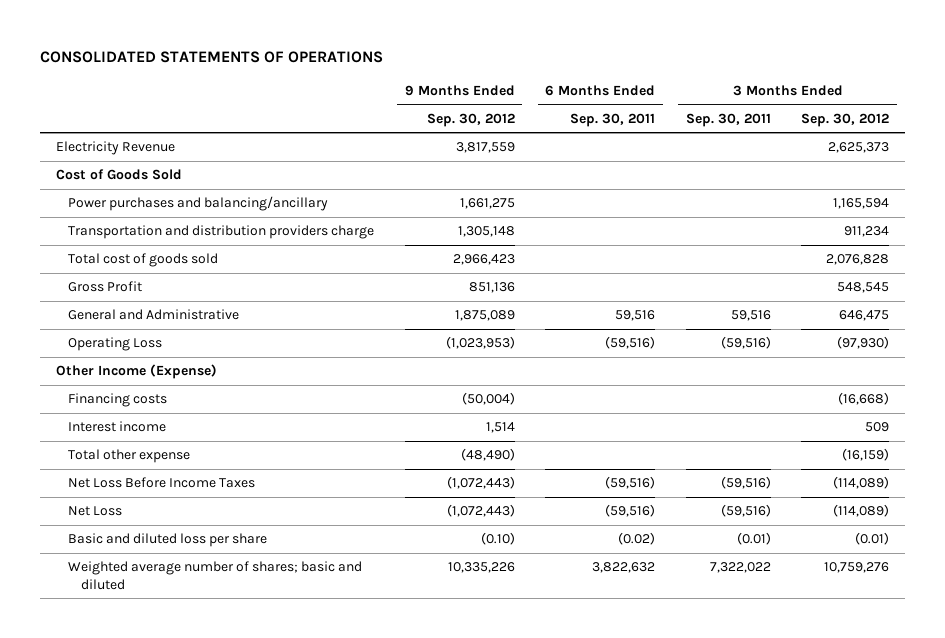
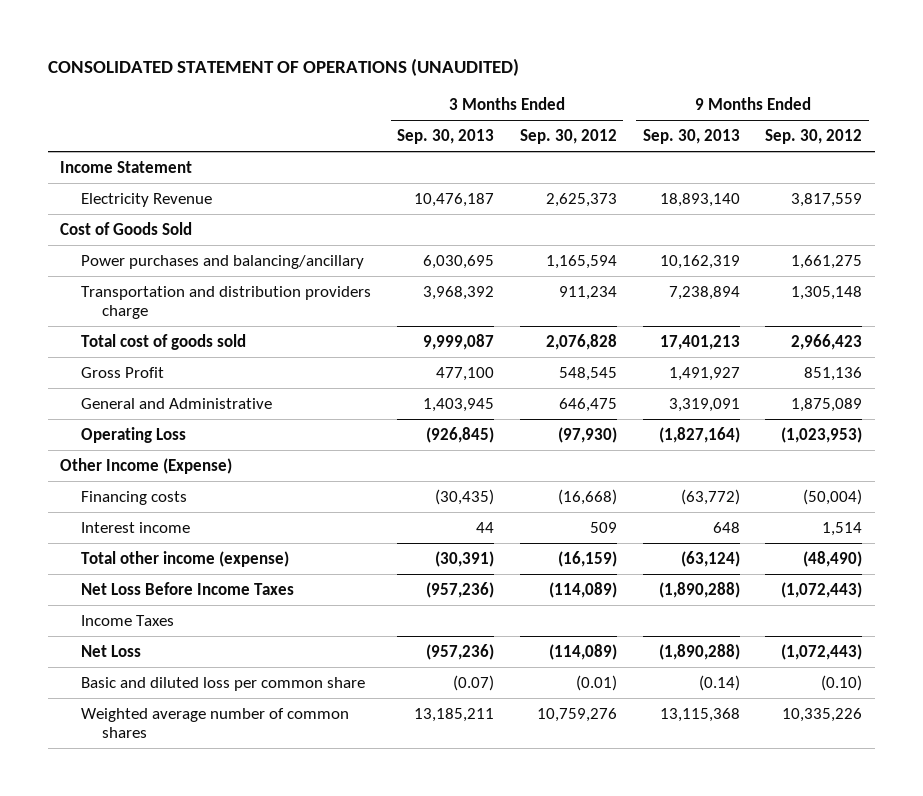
- CONSOLIDATED STATEMENTS OF OPERATIONS
+ CONSOLIDATED STATEMENT OF OPERATIONS (UNAUDITED)
- | 9 Months Ended Sep. 30, 2012 | 6 Months Ended Sep. 30, 2011 | 3 Months Ended Sep. 30, 2011 | 3 Months Ended Sep. 30, 2012
+ | 3 Months Ended Sep. 30, 2013 | 3 Months Ended Sep. 30, 2012 | 9 Months Ended Sep. 30, 2013 | 9 Months Ended Sep. 30, 2012
+ Income Statement
- Total other expense | (48,490) | | | (16,159)
+ Total other income (expense) | (30,391) | (16,159) | (63,124) | (48,490)
+ Income Taxes
- Basic and diluted loss per share | (0.10) | (0.02) | (0.01) | (0.01)
- Weighted average number of shares; basic and diluted | 10,335,226 | 3,822,632 | 7,322,022 | 10,759,276
+ Basic and diluted loss per common share | (0.07) | (0.01) | (0.14) | (0.10)
+ Weighted average number of common shares | 13,185,211 | 10,759,276 | 13,115,368 | 10,335,226

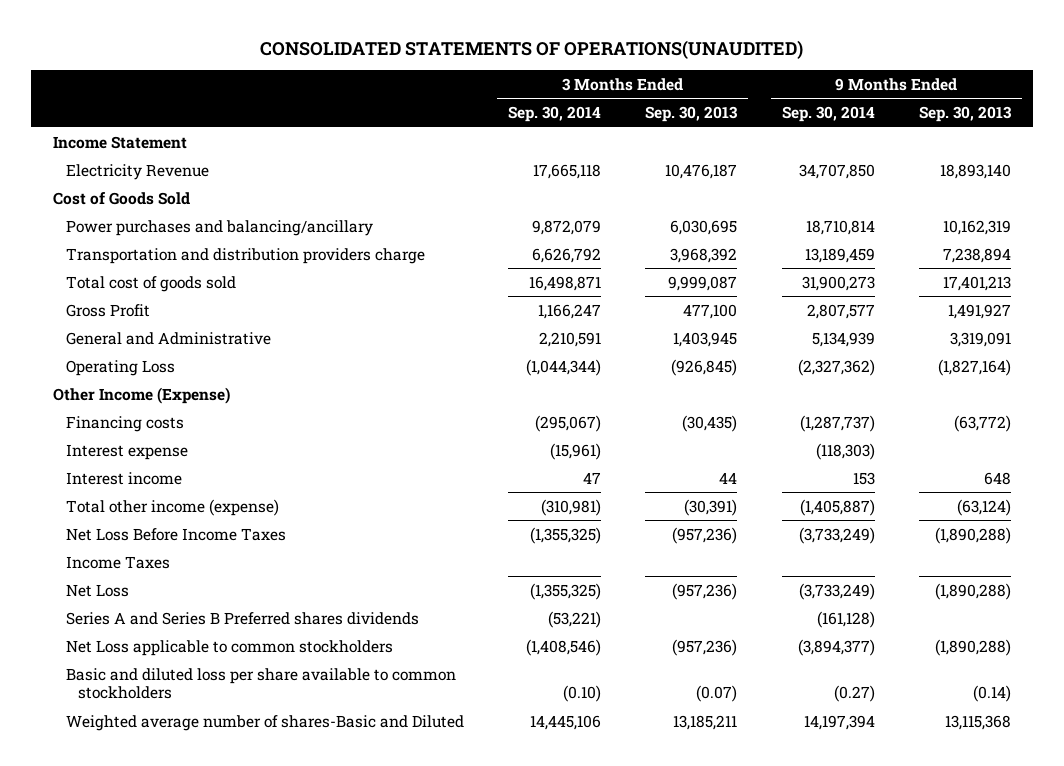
- CONSOLIDATED STATEMENT OF OPERATIONS (UNAUDITED)
+ CONSOLIDATED STATEMENTS OF OPERATIONS(UNAUDITED)
- | 3 Months Ended Sep. 30, 2013 | 3 Months Ended Sep. 30, 2012 | 9 Months Ended Sep. 30, 2013 | 9 Months Ended Sep. 30, 2012
+ | 3 Months Ended Sep. 30, 2014 | 3 Months Ended Sep. 30, 2013 | 9 Months Ended Sep. 30, 2014 | 9 Months Ended Sep. 30, 2013
+ Interest expense | (15,961) | | (118,303) |
- Basic and diluted loss per common share | (0.07) | (0.01) | (0.14) | (0.10)
- Weighted average number of common shares | 13,185,211 | 10,759,276 | 13,115,368 | 10,335,226
+ Series A and Series B Preferred shares dividends | (53,221) | | (161,128) |
+ Net Loss applicable to common stockholders | (1,408,546) | (957,236) | (3,894,377) | (1,890,288)
+ Basic and diluted loss per share available to common stockholders | (0.10) | (0.07) | (0.27) | (0.14)
+ Weighted average number of shares-Basic and Diluted | 14,445,106 | 13,185,211 | 14,197,394 | 13,115,368

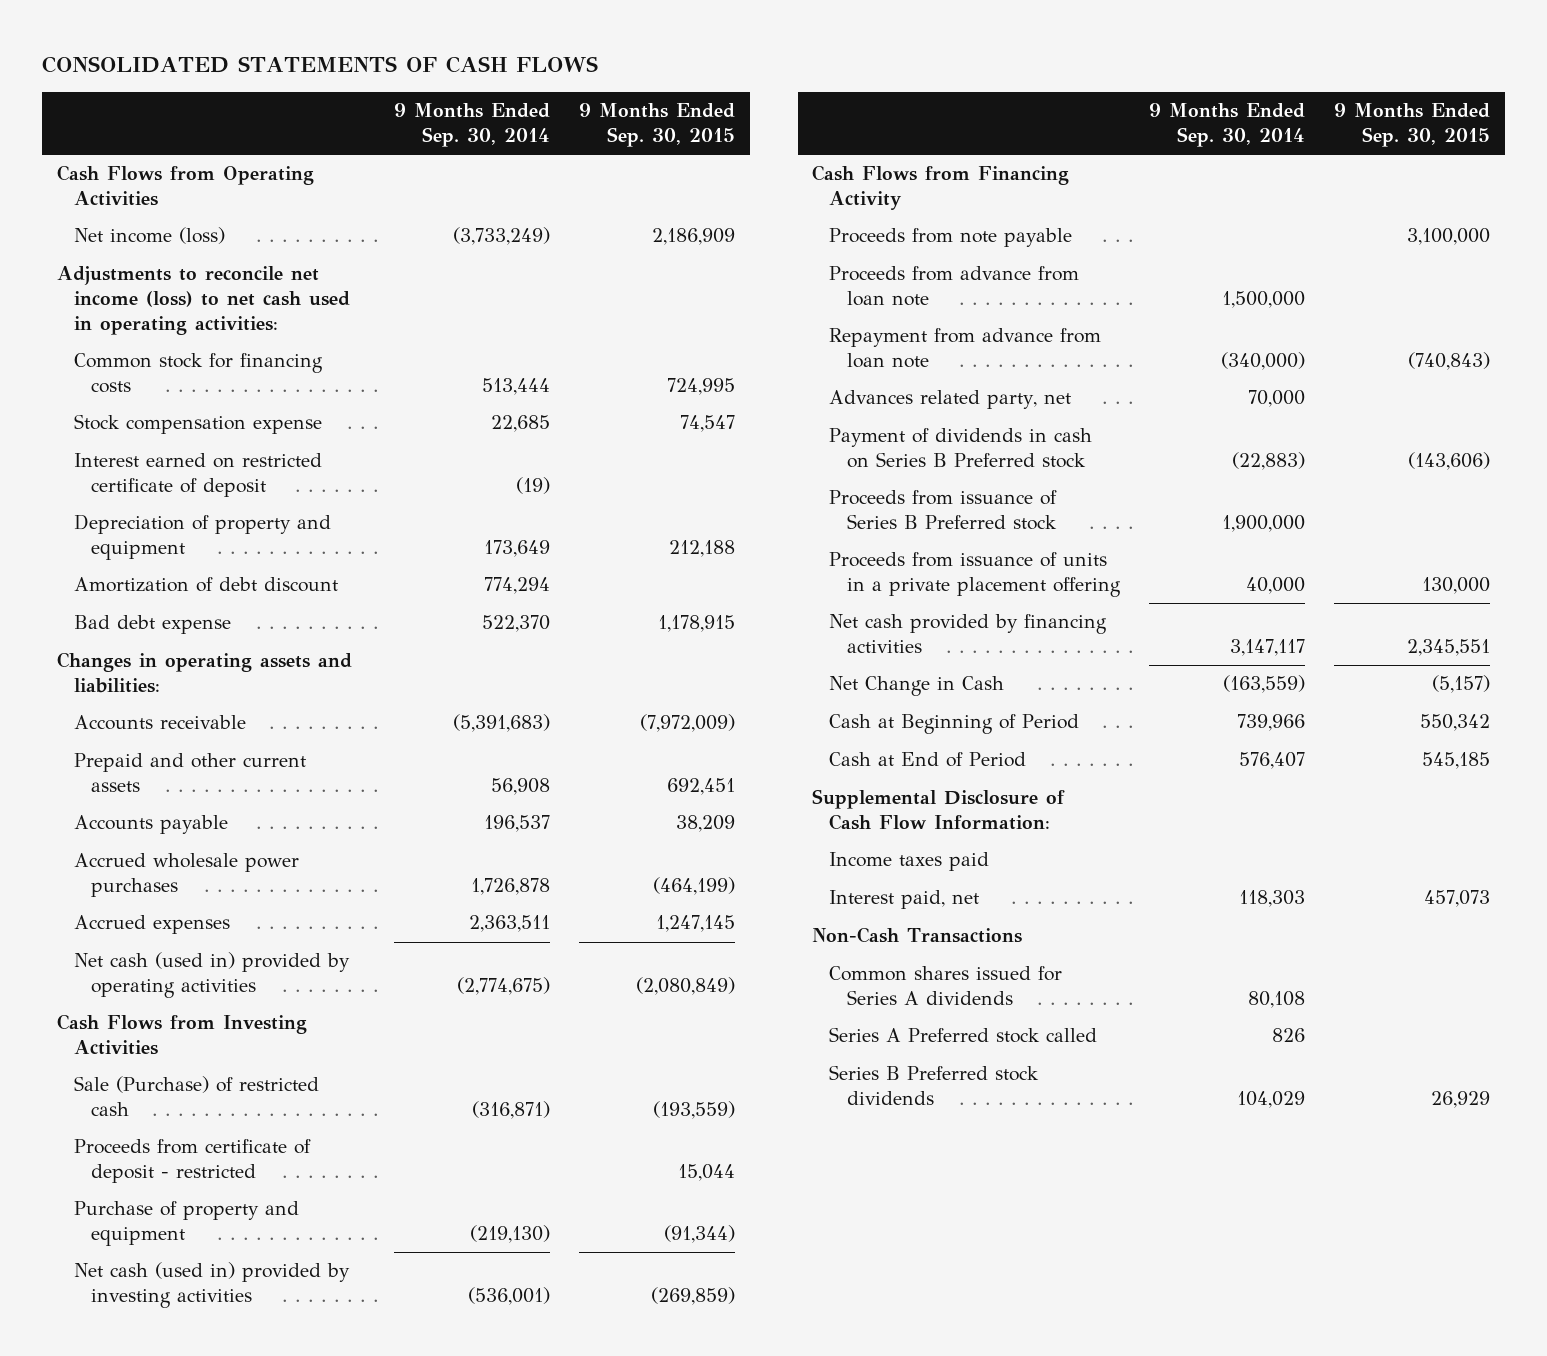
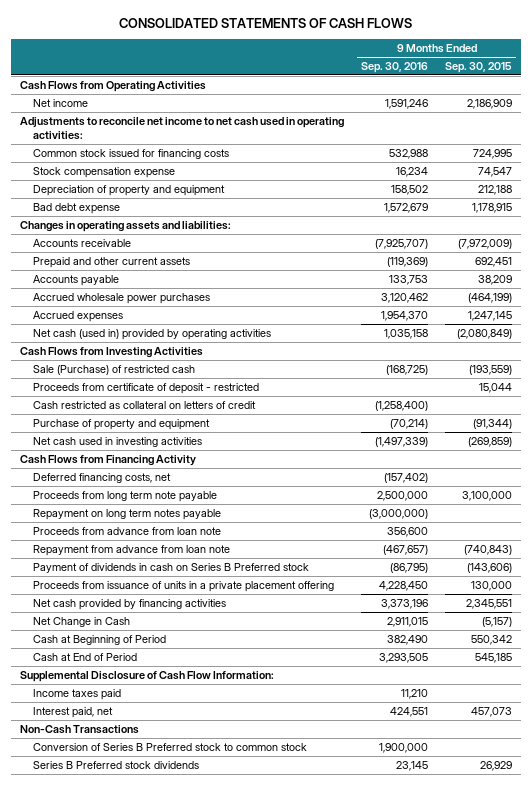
- | 9 Months Ended Sep. 30, 2014 | 9 Months Ended Sep. 30, 2015
+ | 9 Months Ended Sep. 30, 2016 | 9 Months Ended Sep. 30, 2015
- Net income (loss) | (3,733,249) | 2,186,909
- Adjustments to reconcile net income (loss) to net cash used in operating activities:
- Common stock for financing costs | 513,444 | 724,995
+ Net income | 1,591,246 | 2,186,909
+ Adjustments to reconcile net income to net cash used in operating activities:
+ Common stock issued for financing costs | 532,988 | 724,995
- Interest earned on restricted certificate of deposit | (19) |
- Amortization of debt discount | 774,294 |
+ Cash restricted as collateral on letters of credit | (1,258,400) |
- Net cash (used in) provided by investing activities | (536,001) | (269,859)
+ Net cash used in investing activities | (1,497,339) | (269,859)
- Proceeds from note payable | | 3,100,000
+ Deferred financing costs, net | (157,402) |
+ Proceeds from long term note payable | 2,500,000 | 3,100,000
+ Repayment on long term notes payable | (3,000,000) |
- Advances related party, net | 70,000 |
- Proceeds from issuance of Series B Preferred stock | 1,900,000 |
- Common shares issued for Series A dividends | 80,108 |
- Series A Preferred stock called | 826 |
+ Conversion of Series B Preferred stock to common stock | 1,900,000 |

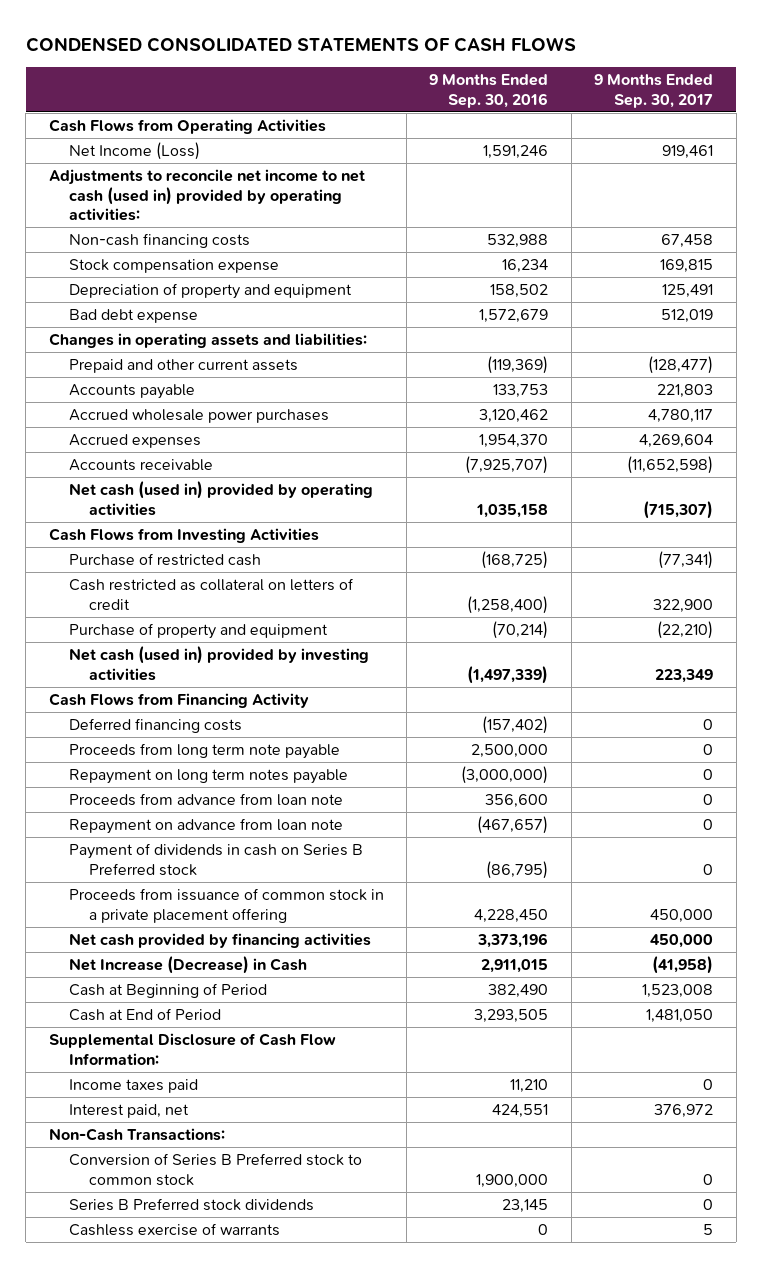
- CONSOLIDATED STATEMENTS OF CASH FLOWS
+ CONDENSED CONSOLIDATED STATEMENTS OF CASH FLOWS
- | 9 Months Ended Sep. 30, 2016 | 9 Months Ended Sep. 30, 2015
+ | 9 Months Ended Sep. 30, 2016 | 9 Months Ended Sep. 30, 2017
- Net income | 1,591,246 | 2,186,909
- Adjustments to reconcile net income to net cash used in operating activities:
- Common stock issued for financing costs | 532,988 | 724,995
+ Net Income (Loss) | 1,591,246 | 919,461
+ Adjustments to reconcile net income to net cash (used in) provided by operating activities:
+ Non-cash financing costs | 532,988 | 67,458
moved down: Accounts receivable | (7,925,707) | (11,652,598)
- Sale (Purchase) of restricted cash | (168,725) | (193,559)
- Proceeds from certificate of deposit - restricted | | 15,044
+ Purchase of restricted cash | (168,725) | (77,341)
- Net cash used in investing activities | (1,497,339) | (269,859)
+ Net cash (used in) provided by investing activities | (1,497,339) | 223,349
- Deferred financing costs, net | (157,402) |
+ Deferred financing costs | (157,402) | 0
- Repayment from advance from loan note | (467,657) | (740,843)
+ Repayment on advance from loan note | (467,657) | 0
- Proceeds from issuance of units in a private placement offering | 4,228,450 | 130,000
+ Proceeds from issuance of common stock in a private placement offering | 4,228,450 | 450,000
- Net Change in Cash | 2,911,015 | (5,157)
+ Net Increase (Decrease) in Cash | 2,911,015 | (41,958)
- Non-Cash Transactions
+ Non-Cash Transactions:
+ Cashless exercise of warrants | 0 | 5

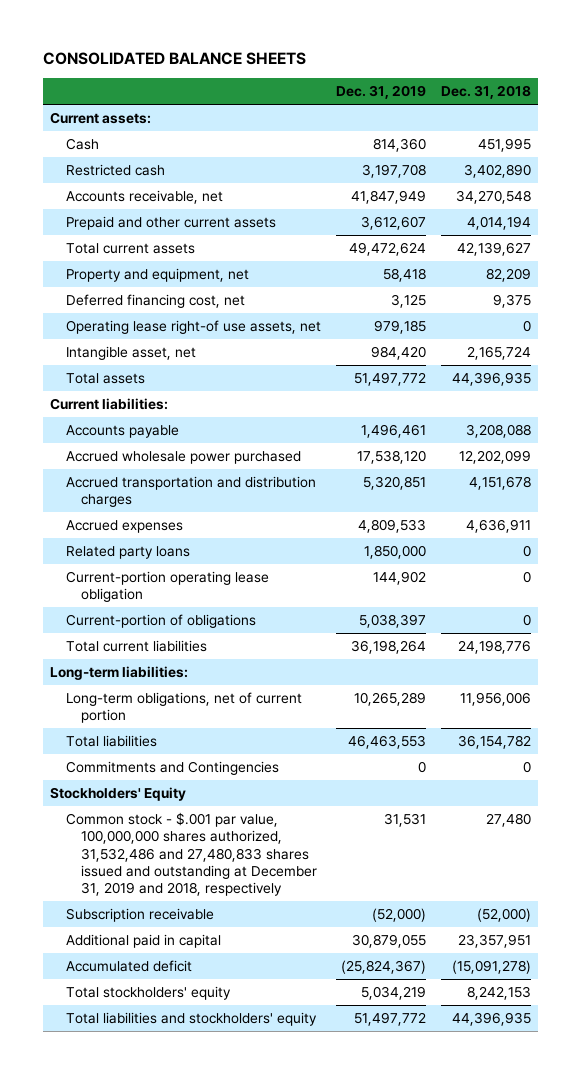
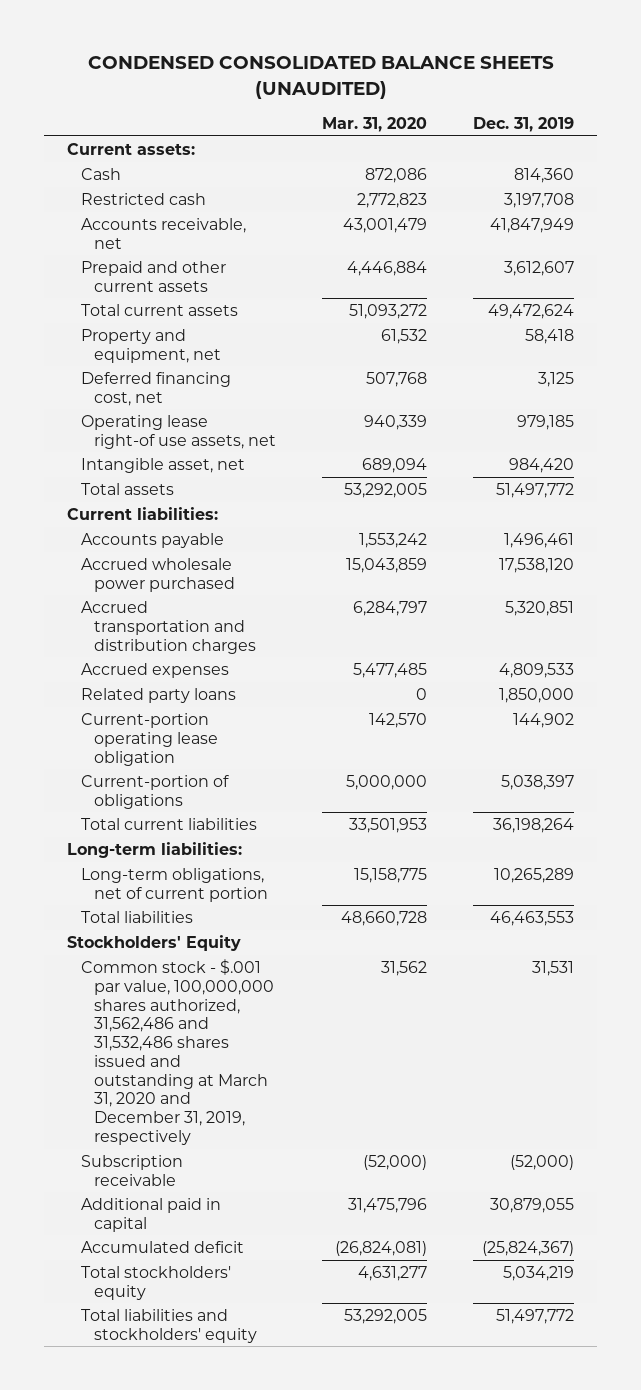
- CONSOLIDATED BALANCE SHEETS
+ CONDENSED CONSOLIDATED BALANCE SHEETS (UNAUDITED)
- | Dec. 31, 2019 | Dec. 31, 2018
+ | Mar. 31, 2020 | Dec. 31, 2019
- Commitments and Contingencies | 0 | 0
- Common stock - $.001 par value, 100,000,000 shares authorized, 31,532,486 and 27,480,833 shares issued and outstanding at December 31, 2019 and 2018, respectively | 31,531 | 27,480
+ Common stock - $.001 par value, 100,000,000 shares authorized, 31,562,486 and 31,532,486 shares issued and outstanding at March 31, 2020 and December 31, 2019, respectively | 31,562 | 31,531

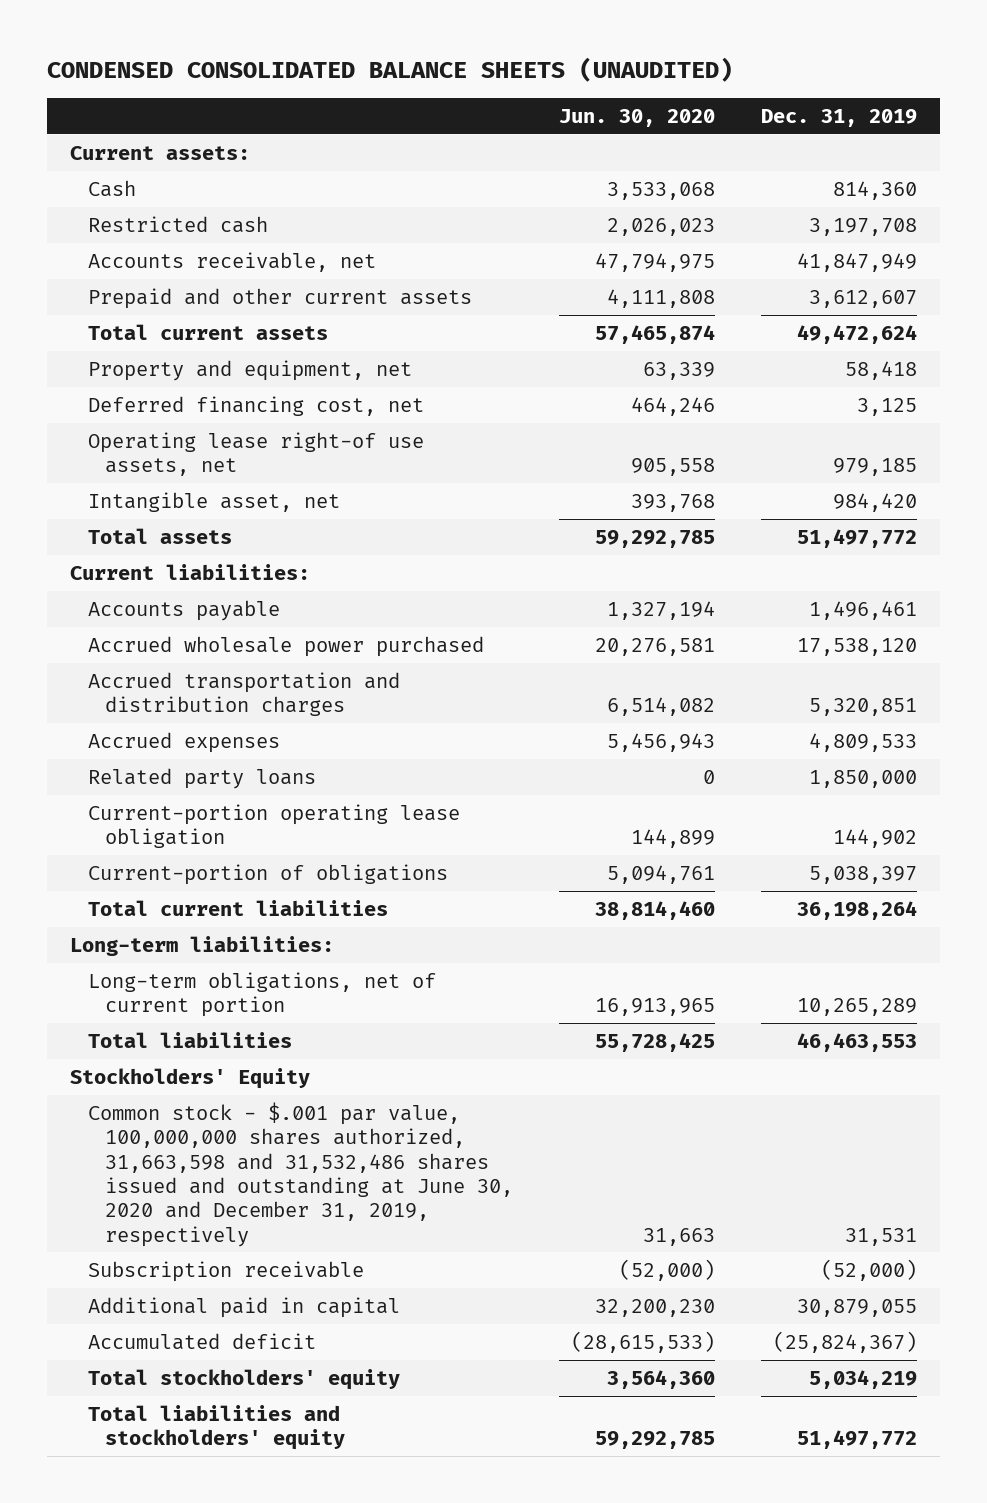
- | Mar. 31, 2020 | Dec. 31, 2019
+ | Jun. 30, 2020 | Dec. 31, 2019
- Common stock - $.001 par value, 100,000,000 shares authorized, 31,562,486 and 31,532,486 shares issued and outstanding at March 31, 2020 and December 31, 2019, respectively | 31,562 | 31,531
+ Common stock - $.001 par value, 100,000,000 shares authorized, 31,663,598 and 31,532,486 shares issued and outstanding at June 30, 2020 and December 31, 2019, respectively | 31,663 | 31,531

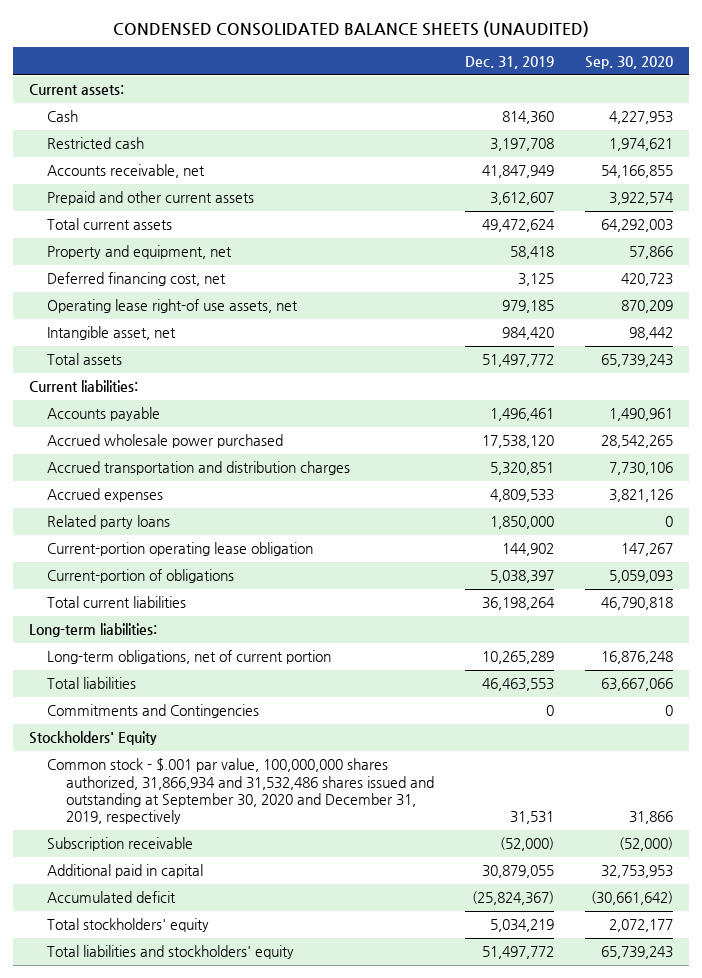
- | Jun. 30, 2020 | Dec. 31, 2019
+ | Dec. 31, 2019 | Sep. 30, 2020
+ Commitments and Contingencies | 0 | 0
- Common stock - $.001 par value, 100,000,000 shares authorized, 31,663,598 and 31,532,486 shares issued and outstanding at June 30, 2020 and December 31, 2019, respectively | 31,663 | 31,531
+ Common stock - $.001 par value, 100,000,000 shares authorized, 31,866,934 and 31,532,486 shares issued and outstanding at September 30, 2020 and December 31, 2019, respectively | 31,531 | 31,866

